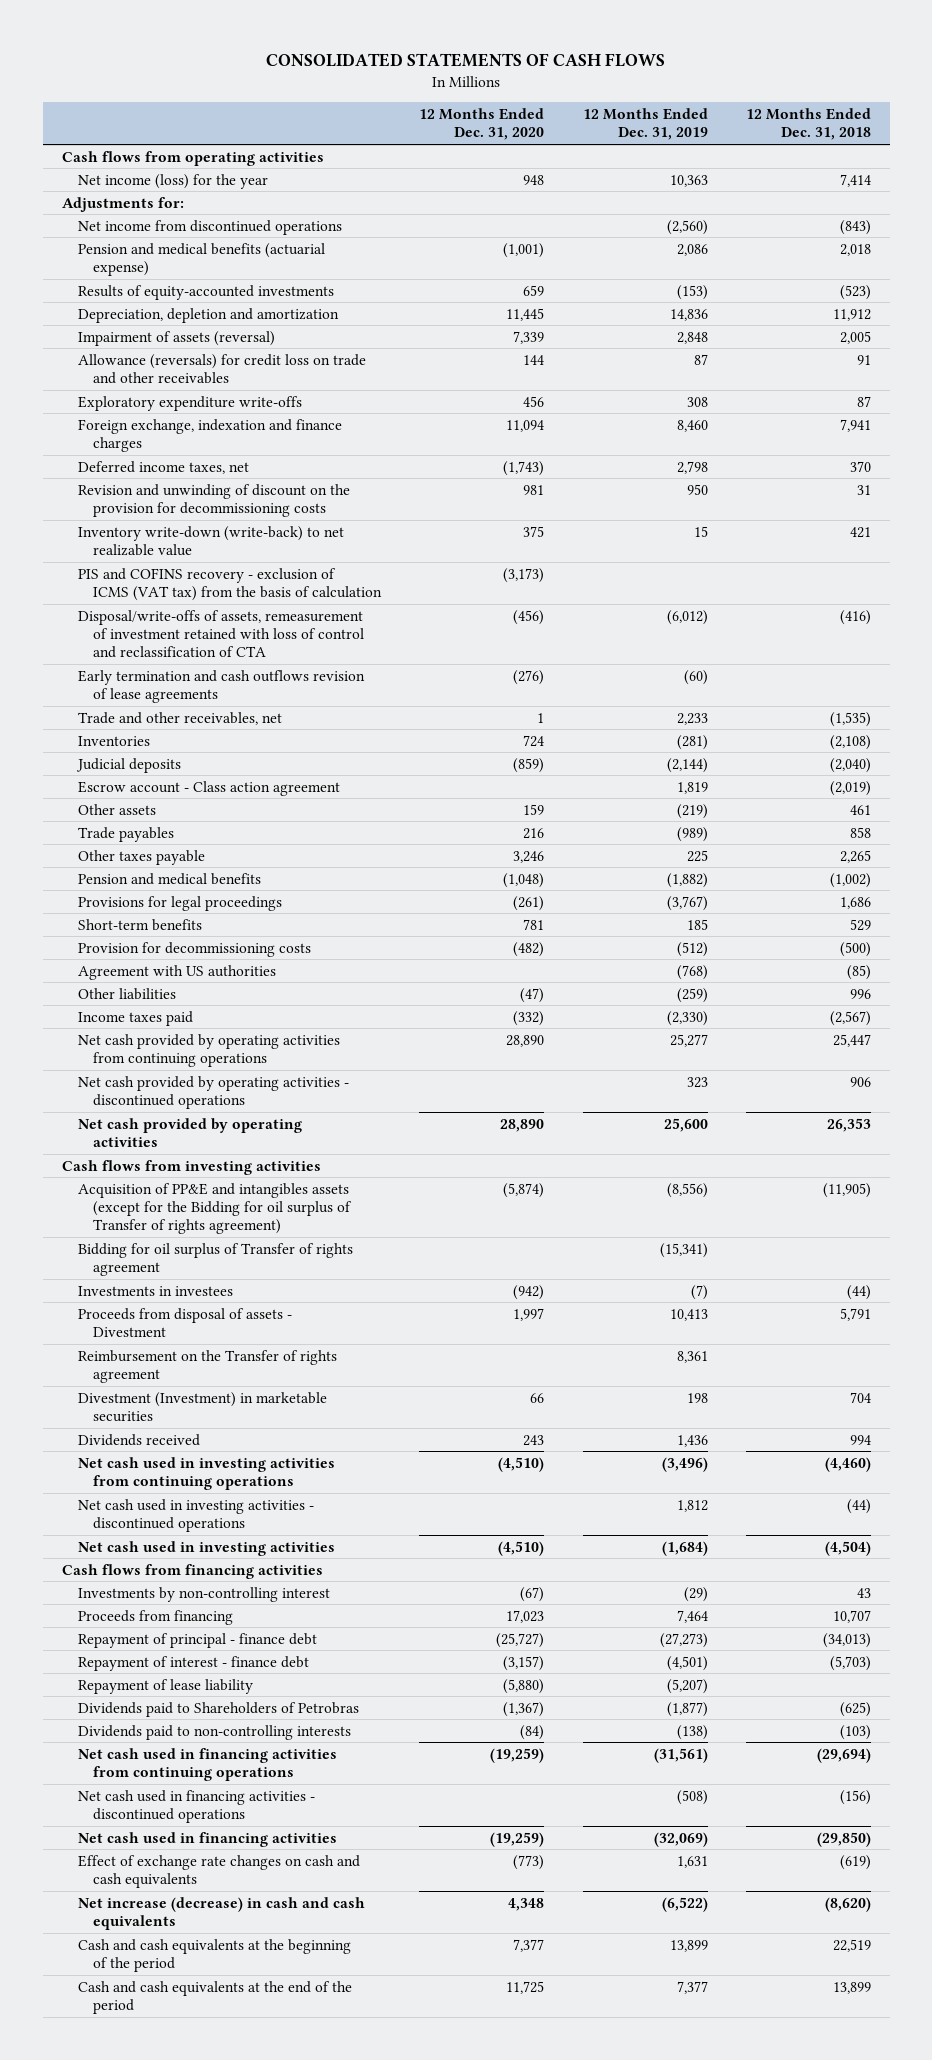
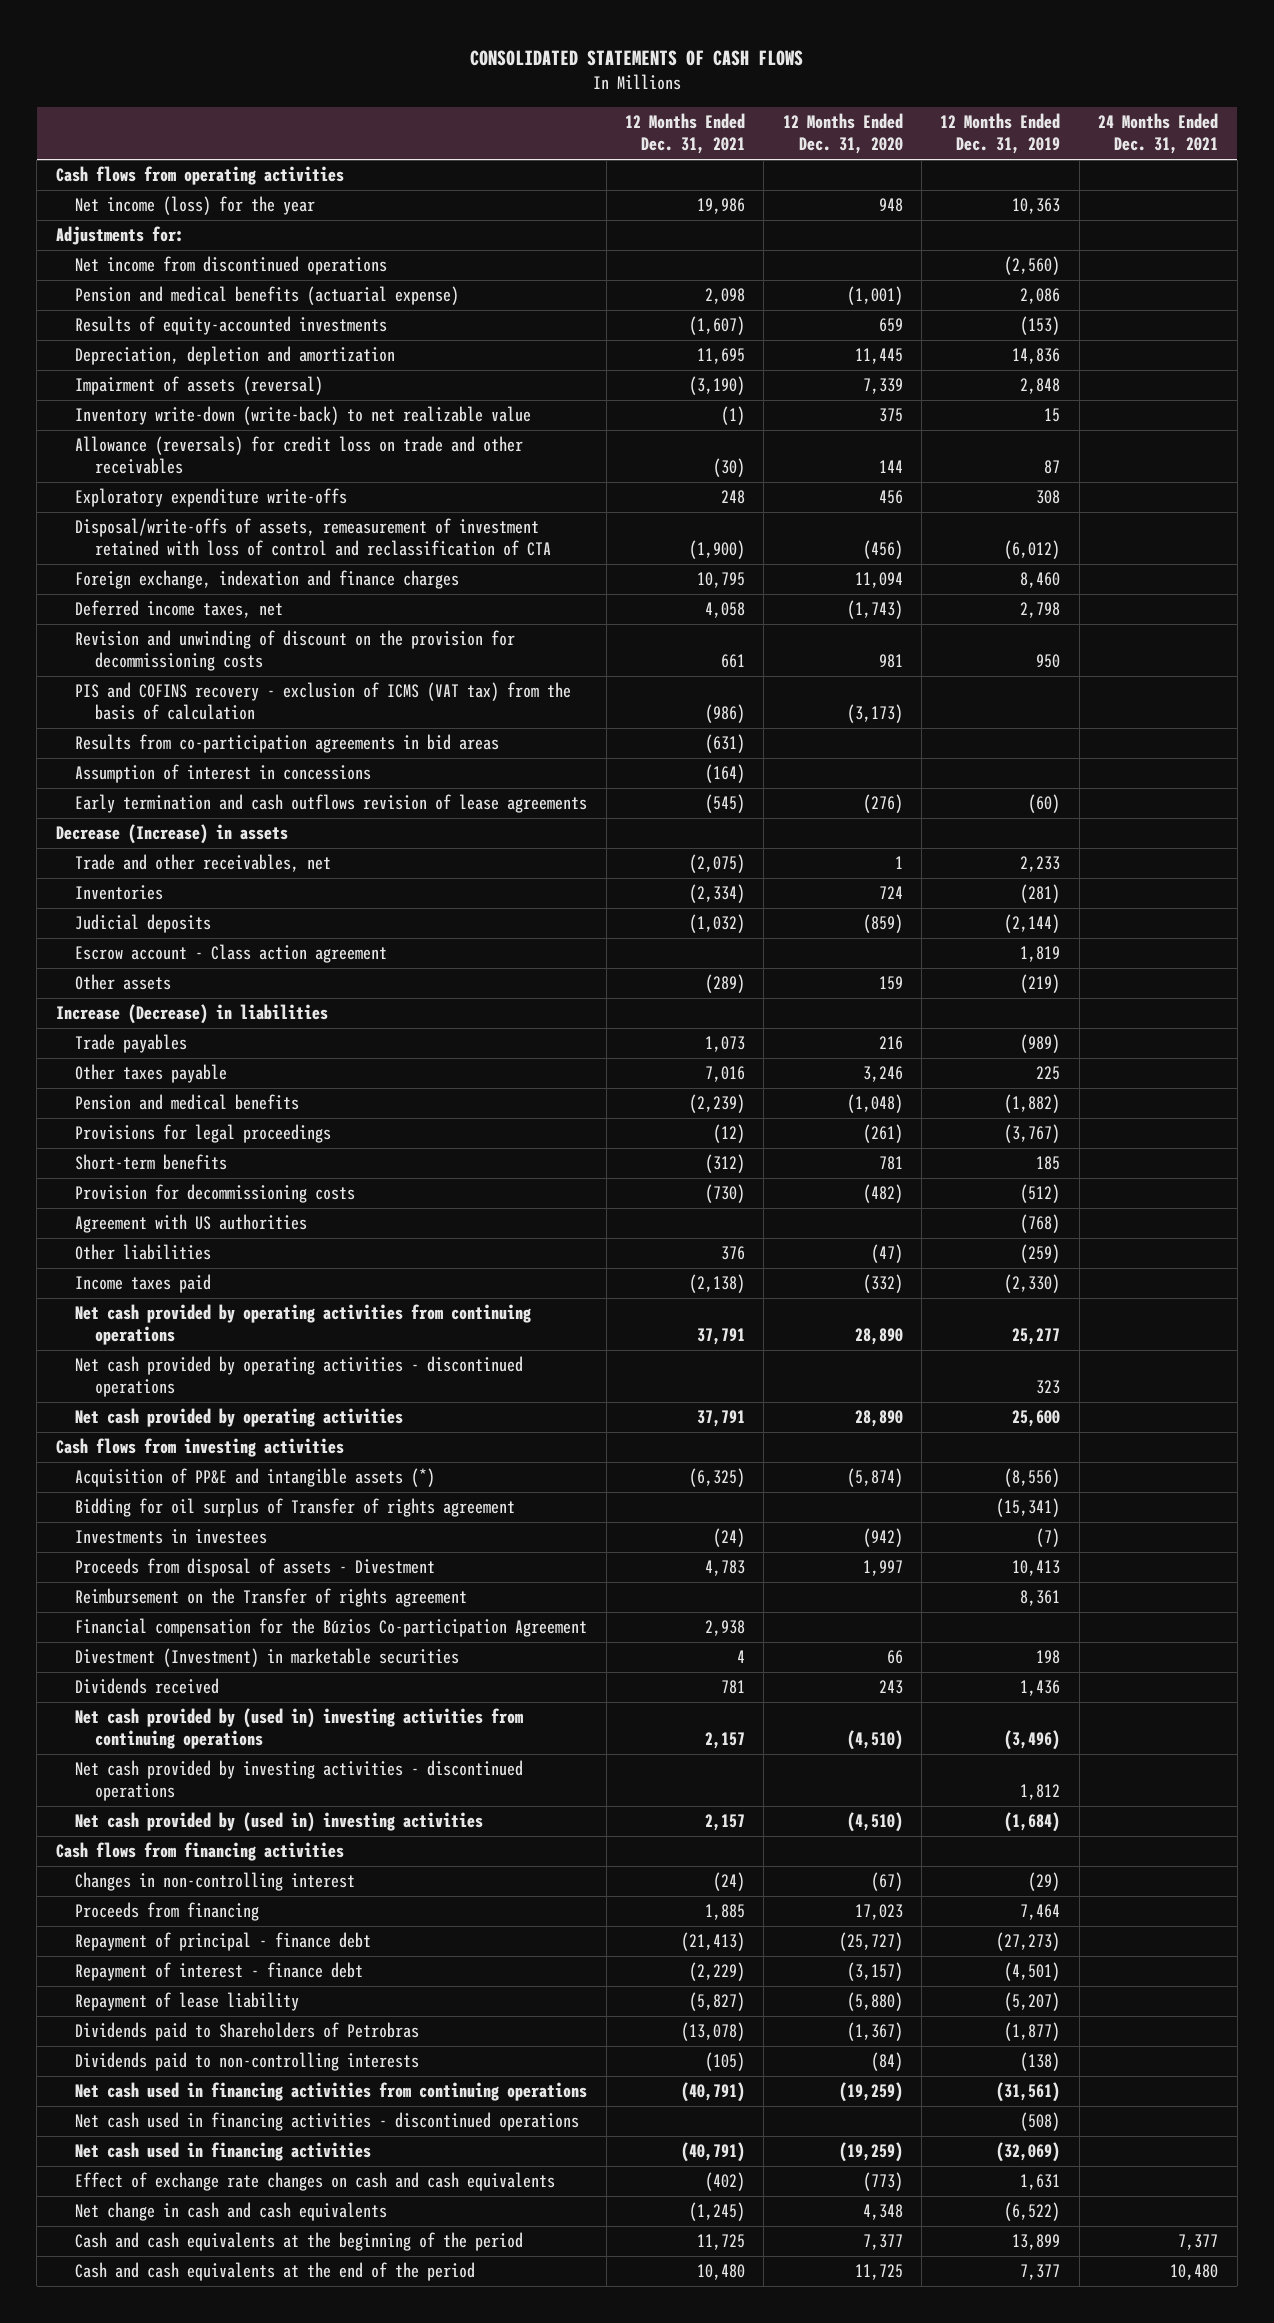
- | 12 Months Ended Dec. 31, 2020 | 12 Months Ended Dec. 31, 2019 | 12 Months Ended Dec. 31, 2018
+ | 12 Months Ended Dec. 31, 2021 | 12 Months Ended Dec. 31, 2020 | 12 Months Ended Dec. 31, 2019 | 24 Months Ended Dec. 31, 2021
moved up: Inventory write-down (write-back) to net realizable value | (1) | 375 | 15 |
moved up: Disposal/write-offs of assets, remeasurement of investment retained with loss of control and reclassification of CTA | (1,900) | (456) | (6,012) |
+ Results from co-participation agreements in bid areas | (631) | | |
+ Assumption of interest in concessions | (164) | | |
+ Decrease (Increase) in assets
+ Increase (Decrease) in liabilities
- Acquisition of PP&E and intangibles assets (except for the Bidding for oil surplus of Transfer of rights agreement) | (5,874) | (8,556) | (11,905)
+ Acquisition of PP&E and intangible assets (*) | (6,325) | (5,874) | (8,556) |
+ Financial compensation for the Búzios Co-participation Agreement | 2,938 | | |
- Net cash used in investing activities from continuing operations | (4,510) | (3,496) | (4,460)
- Net cash used in investing activities - discontinued operations | | 1,812 | (44)
- Net cash used in investing activities | (4,510) | (1,684) | (4,504)
+ Net cash provided by (used in) investing activities from continuing operations | 2,157 | (4,510) | (3,496) |
+ Net cash provided by investing activities - discontinued operations | | | 1,812 |
+ Net cash provided by (used in) investing activities | 2,157 | (4,510) | (1,684) |
- Investments by non-controlling interest | (67) | (29) | 43
+ Changes in non-controlling interest | (24) | (67) | (29) |
- Net increase (decrease) in cash and cash equivalents | 4,348 | (6,522) | (8,620)
+ Net change in cash and cash equivalents | (1,245) | 4,348 | (6,522) |

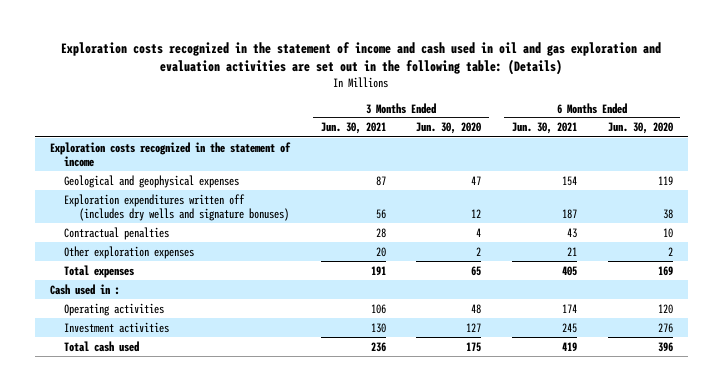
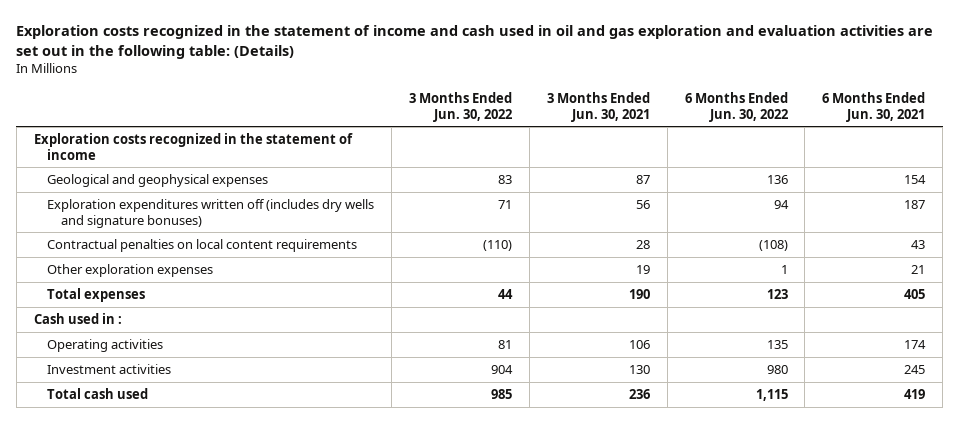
- | 3 Months Ended Jun. 30, 2021 | 3 Months Ended Jun. 30, 2020 | 6 Months Ended Jun. 30, 2021 | 6 Months Ended Jun. 30, 2020
+ | 3 Months Ended Jun. 30, 2022 | 3 Months Ended Jun. 30, 2021 | 6 Months Ended Jun. 30, 2022 | 6 Months Ended Jun. 30, 2021
- Contractual penalties | 28 | 4 | 43 | 10
- Other exploration expenses | 20 | 2 | 21 | 2
- Total expenses | 191 | 65 | 405 | 169
+ Contractual penalties on local content requirements | (110) | 28 | (108) | 43
+ Other exploration expenses | | 19 | 1 | 21
+ Total expenses | 44 | 190 | 123 | 405

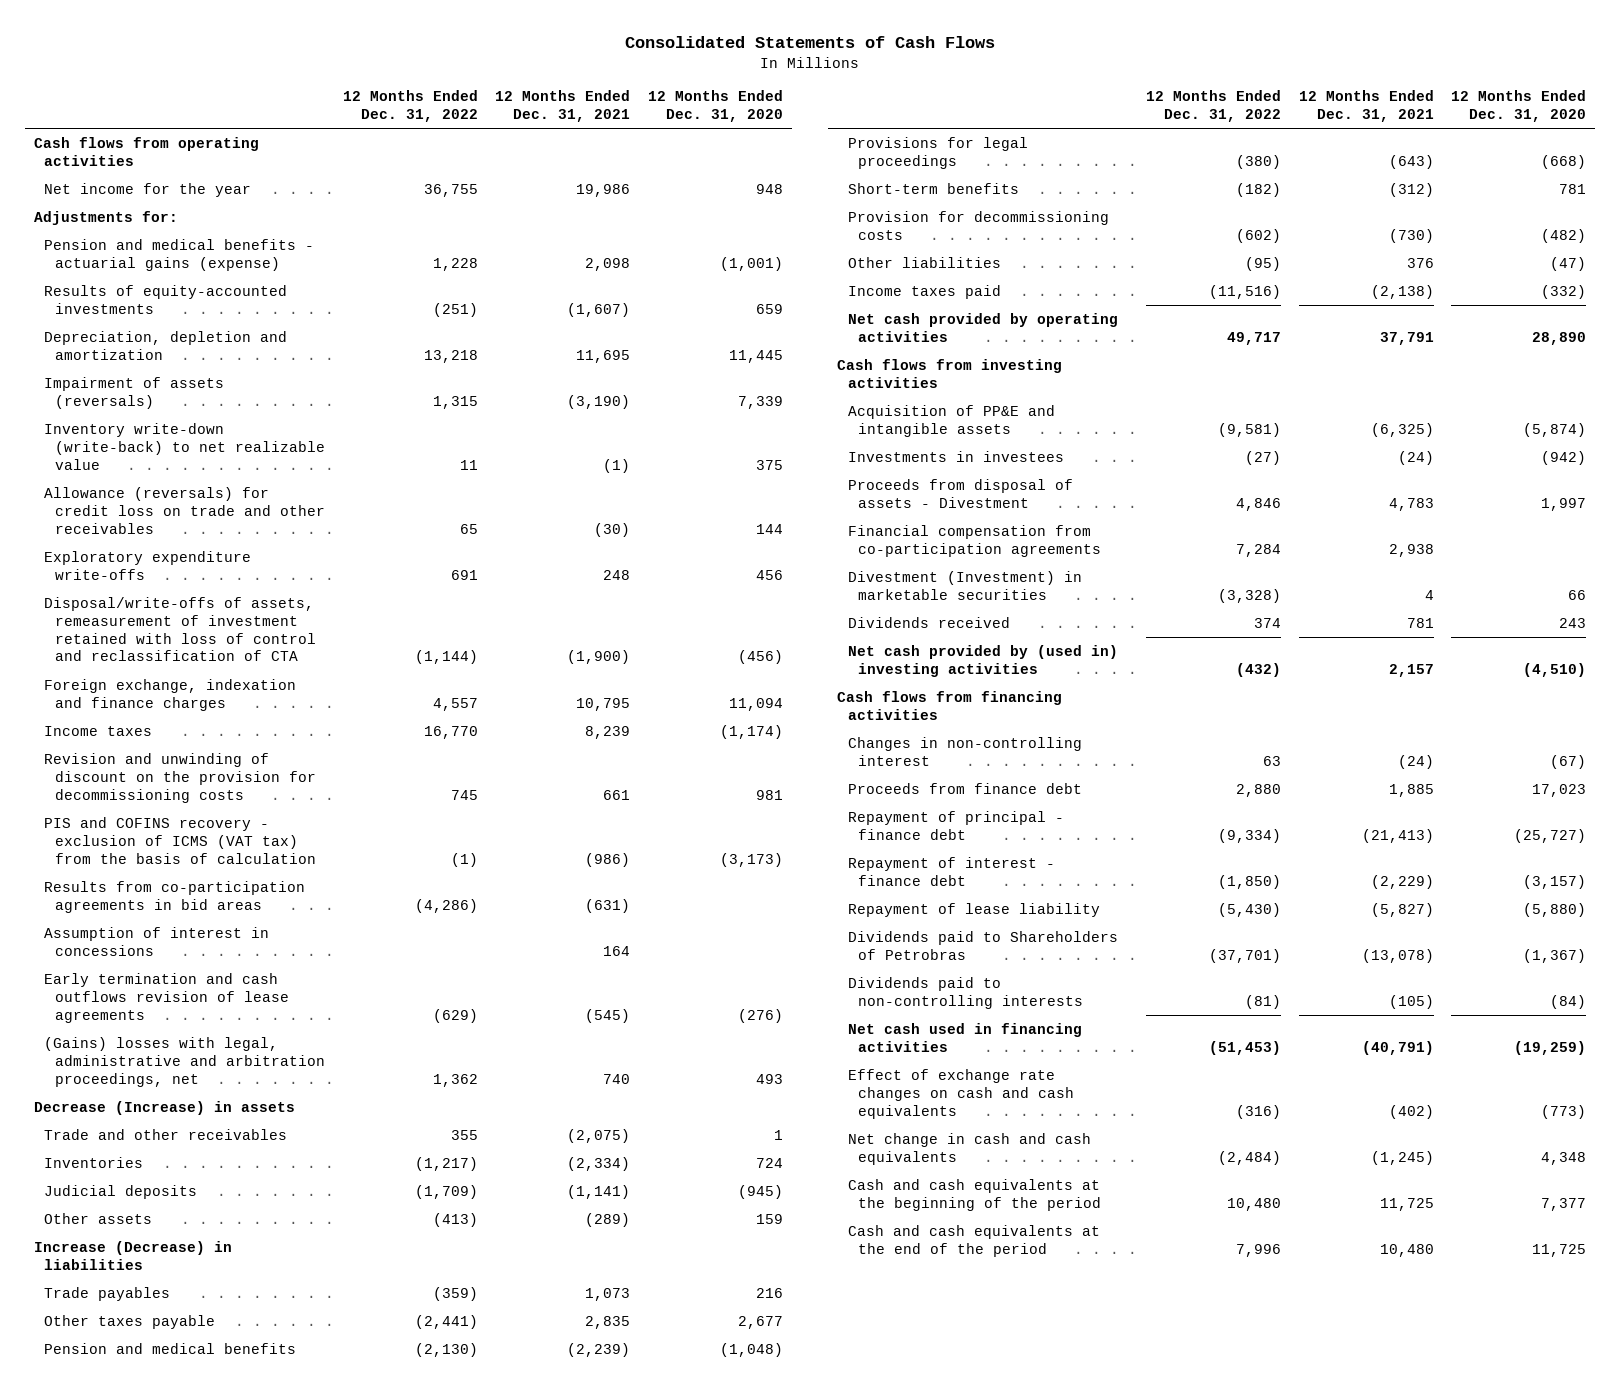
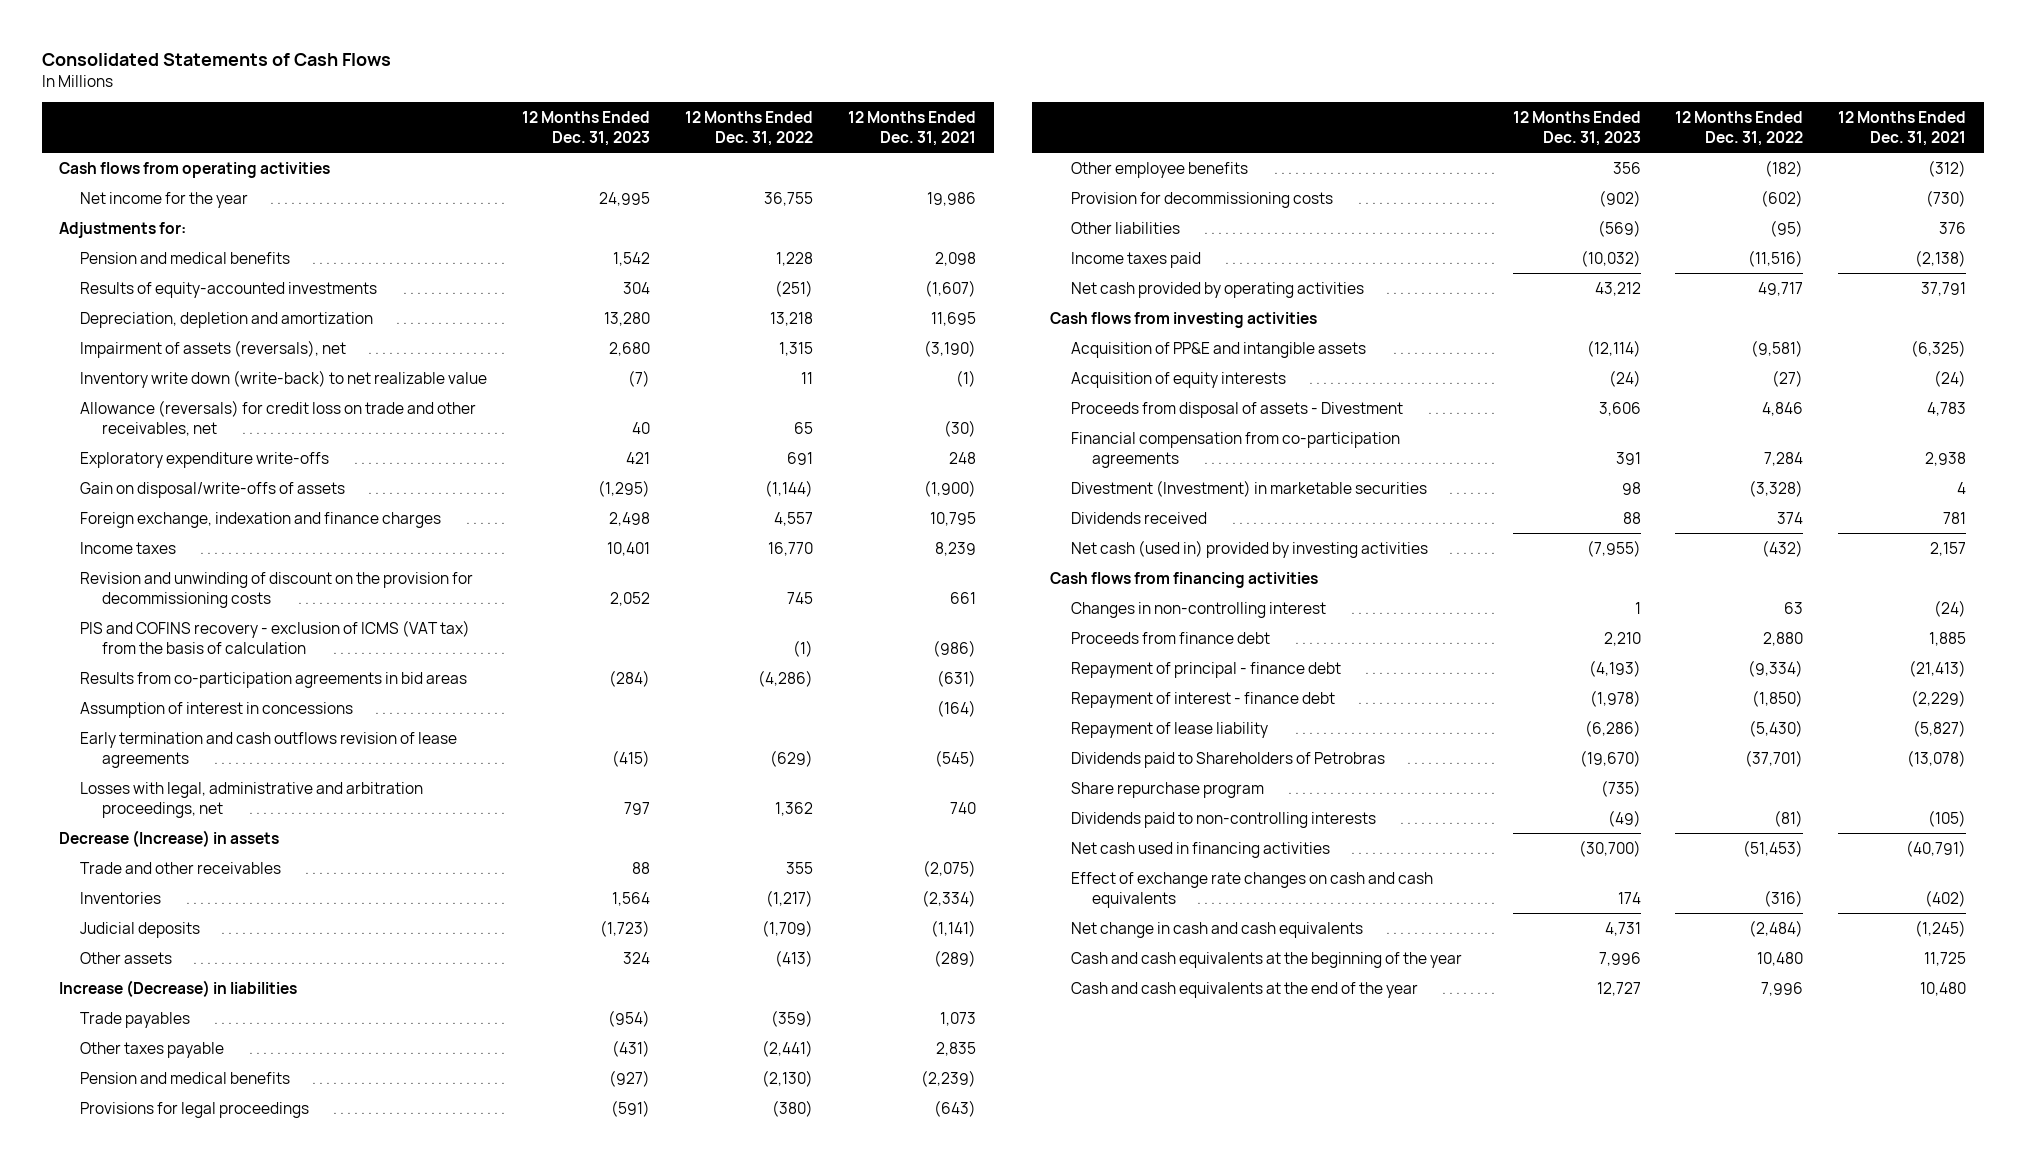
- | 12 Months Ended Dec. 31, 2022 | 12 Months Ended Dec. 31, 2021 | 12 Months Ended Dec. 31, 2020
+ | 12 Months Ended Dec. 31, 2023 | 12 Months Ended Dec. 31, 2022 | 12 Months Ended Dec. 31, 2021
- Pension and medical benefits - actuarial gains (expense) | 1,228 | 2,098 | (1,001)
+ Pension and medical benefits | 1,542 | 1,228 | 2,098
- Impairment of assets (reversals) | 1,315 | (3,190) | 7,339
- Inventory write-down (write-back) to net realizable value | 11 | (1) | 375
- Allowance (reversals) for credit loss on trade and other receivables | 65 | (30) | 144
+ Impairment of assets (reversals), net | 2,680 | 1,315 | (3,190)
+ Inventory write down (write-back) to net realizable value | (7) | 11 | (1)
+ Allowance (reversals) for credit loss on trade and other receivables, net | 40 | 65 | (30)
- Disposal/write-offs of assets, remeasurement of investment retained with loss of control and reclassification of CTA | (1,144) | (1,900) | (456)
+ Gain on disposal/write-offs of assets | (1,295) | (1,144) | (1,900)
- Assumption of interest in concessions | | 164 |
+ Assumption of interest in concessions | | | (164)
- (Gains) losses with legal, administrative and arbitration proceedings, net | 1,362 | 740 | 493
+ Losses with legal, administrative and arbitration proceedings, net | 797 | 1,362 | 740
- Short-term benefits | (182) | (312) | 781
+ Other employee benefits | 356 | (182) | (312)
- Investments in investees | (27) | (24) | (942)
+ Acquisition of equity interests | (24) | (27) | (24)
- Net cash provided by (used in) investing activities | (432) | 2,157 | (4,510)
+ Net cash (used in) provided by investing activities | (7,955) | (432) | 2,157
+ Share repurchase program | (735) | |
- Cash and cash equivalents at the beginning of the period | 10,480 | 11,725 | 7,377
- Cash and cash equivalents at the end of the period | 7,996 | 10,480 | 11,725
+ Cash and cash equivalents at the beginning of the year | 7,996 | 10,480 | 11,725
+ Cash and cash equivalents at the end of the year | 12,727 | 7,996 | 10,480

